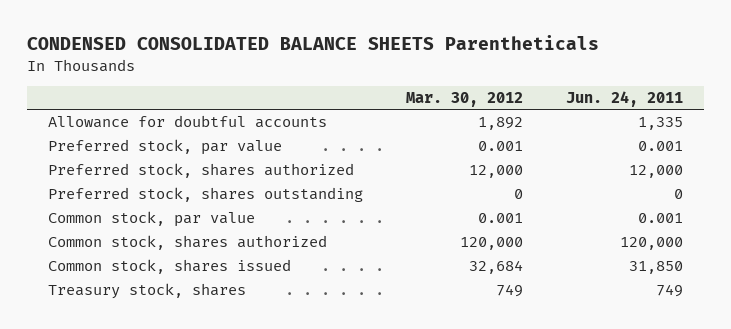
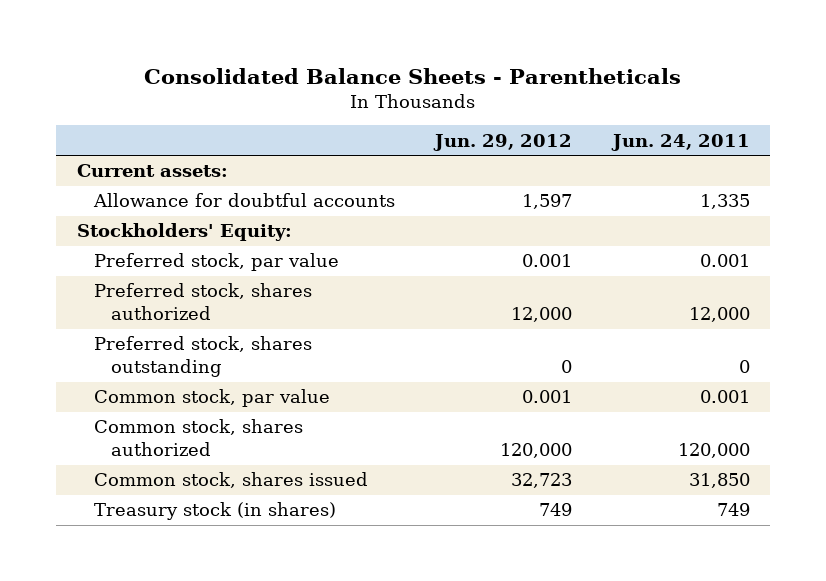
- CONDENSED CONSOLIDATED BALANCE SHEETS Parentheticals
+ Consolidated Balance Sheets - Parentheticals
- | Mar. 30, 2012 | Jun. 24, 2011
+ | Jun. 29, 2012 | Jun. 24, 2011
+ Current assets:
+ Stockholders' Equity:
- Treasury stock, shares | 749 | 749
+ Treasury stock (in shares) | 749 | 749

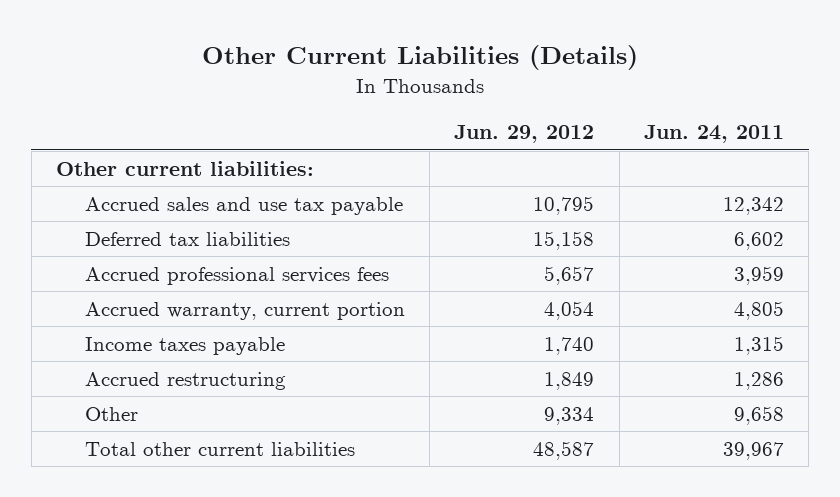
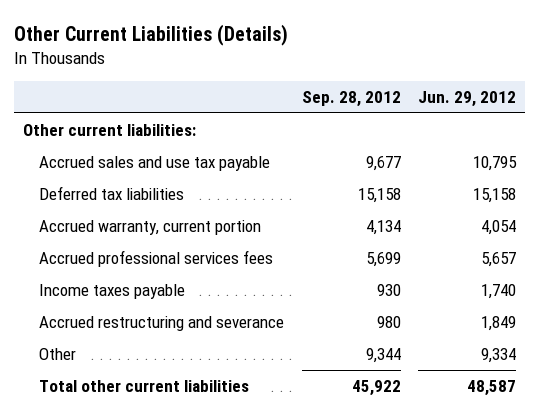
- | Jun. 29, 2012 | Jun. 24, 2011
+ | Sep. 28, 2012 | Jun. 29, 2012
moved down: Accrued professional services fees | 5,699 | 5,657
- Accrued restructuring | 1,849 | 1,286
+ Accrued restructuring and severance | 980 | 1,849

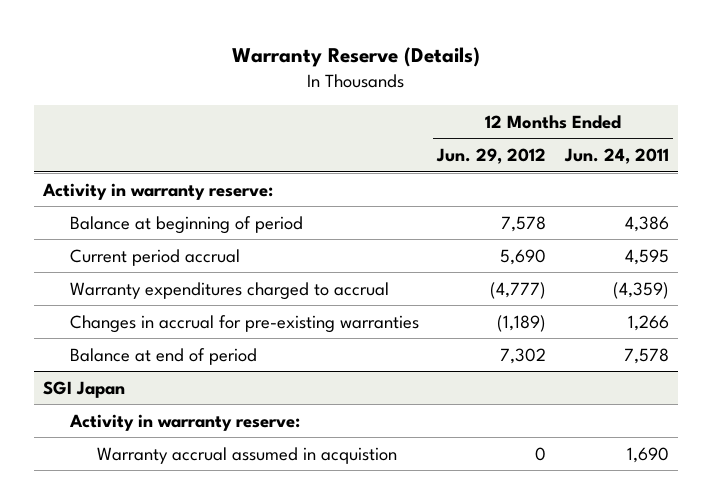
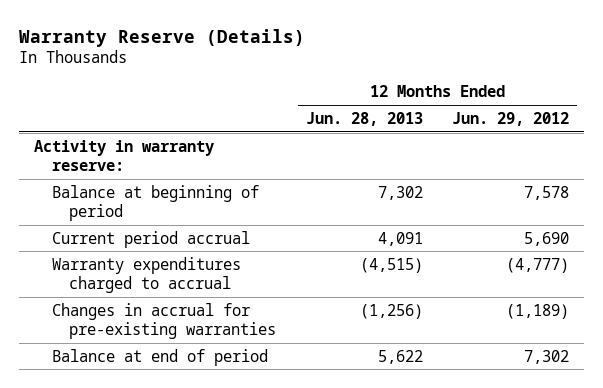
- | 12 Months Ended Jun. 29, 2012 | 12 Months Ended Jun. 24, 2011
+ | 12 Months Ended Jun. 28, 2013 | 12 Months Ended Jun. 29, 2012
- SGI Japan
- Activity in warranty reserve:
- Warranty accrual assumed in acquistion | 0 | 1,690

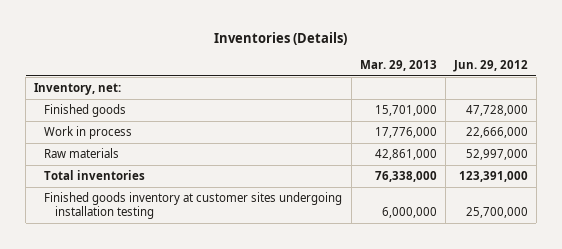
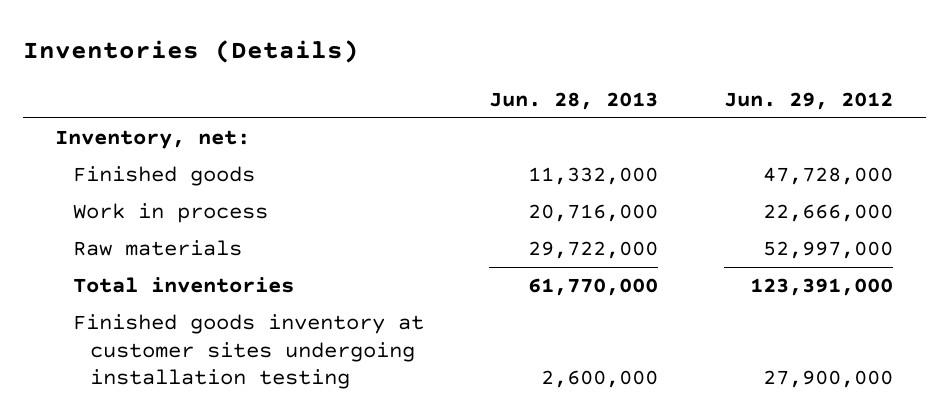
- | Mar. 29, 2013 | Jun. 29, 2012
+ | Jun. 28, 2013 | Jun. 29, 2012
- Finished goods inventory at customer sites undergoing installation testing | 6,000,000 | 25,700,000
+ Finished goods inventory at customer sites undergoing installation testing | 2,600,000 | 27,900,000

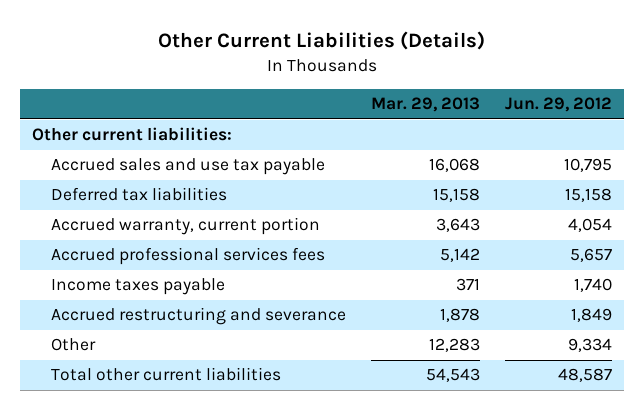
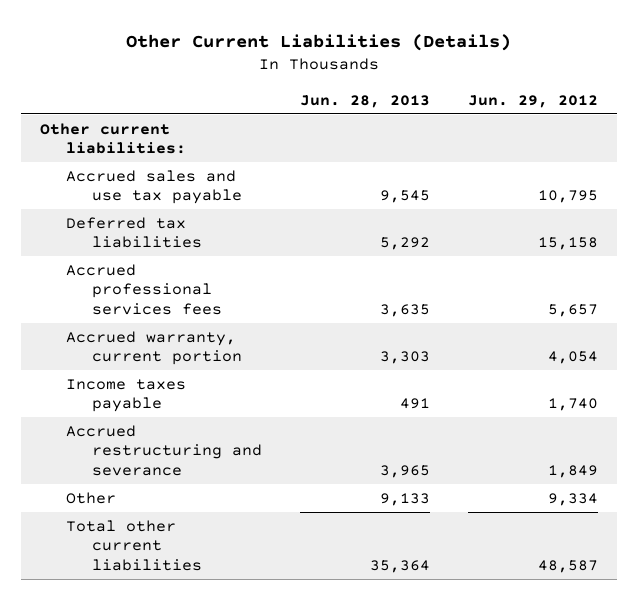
- | Mar. 29, 2013 | Jun. 29, 2012
+ | Jun. 28, 2013 | Jun. 29, 2012
moved down: Accrued warranty, current portion | 3,303 | 4,054

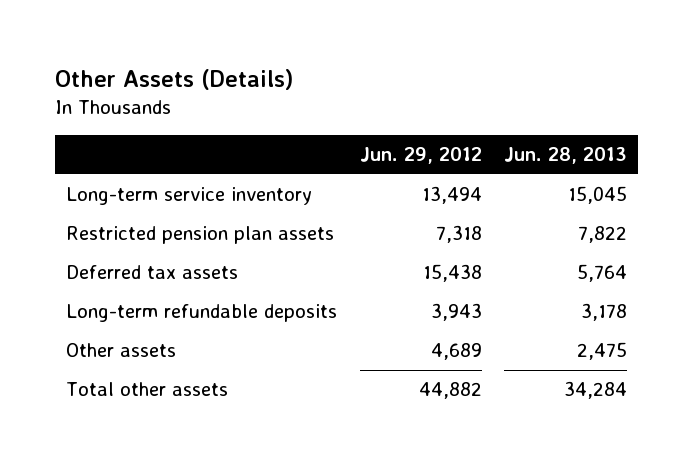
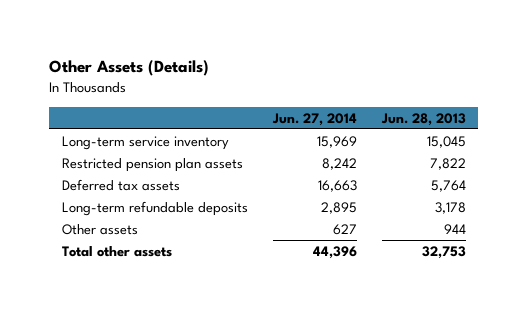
- | Jun. 29, 2012 | Jun. 28, 2013
+ | Jun. 27, 2014 | Jun. 28, 2013
- Other assets | 4,689 | 2,475
- Total other assets | 44,882 | 34,284
+ Other assets | 627 | 944
+ Total other assets | 44,396 | 32,753

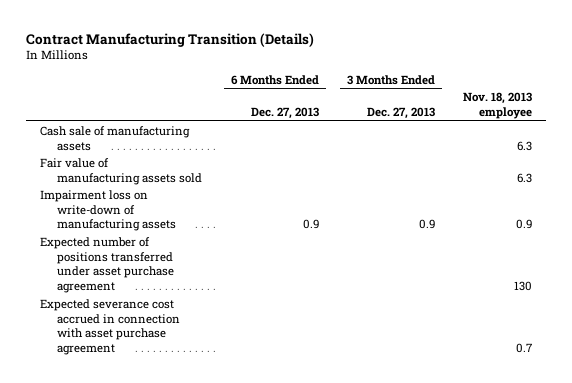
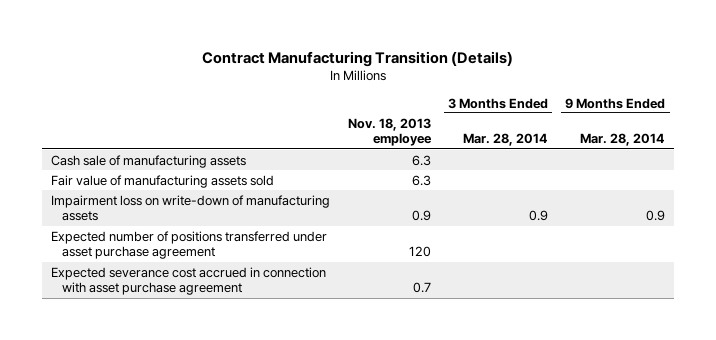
- | 6 Months Ended Dec. 27, 2013 | 3 Months Ended Dec. 27, 2013 | Nov. 18, 2013 employee
+ | Nov. 18, 2013 employee | 3 Months Ended Mar. 28, 2014 | 9 Months Ended Mar. 28, 2014
- Expected number of positions transferred under asset purchase agreement | | | 130
+ Expected number of positions transferred under asset purchase agreement | 120 | |

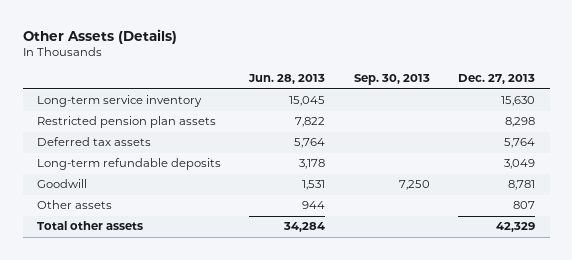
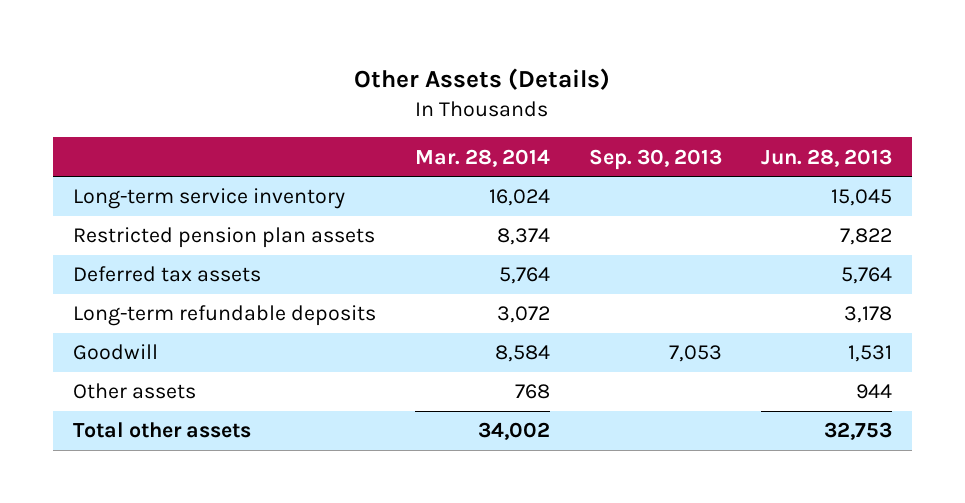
- | Jun. 28, 2013 | Sep. 30, 2013 | Dec. 27, 2013
+ | Mar. 28, 2014 | Sep. 30, 2013 | Jun. 28, 2013
- Goodwill | 1,531 | 7,250 | 8,781
+ Goodwill | 8,584 | 7,053 | 1,531
- Total other assets | 34,284 | | 42,329
+ Total other assets | 34,002 | | 32,753

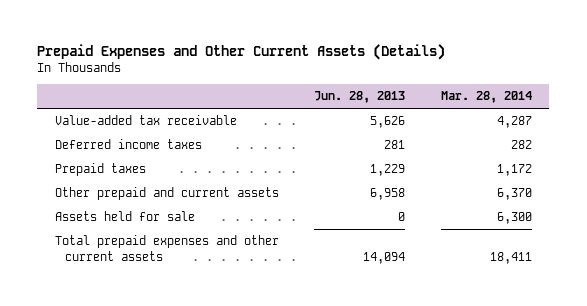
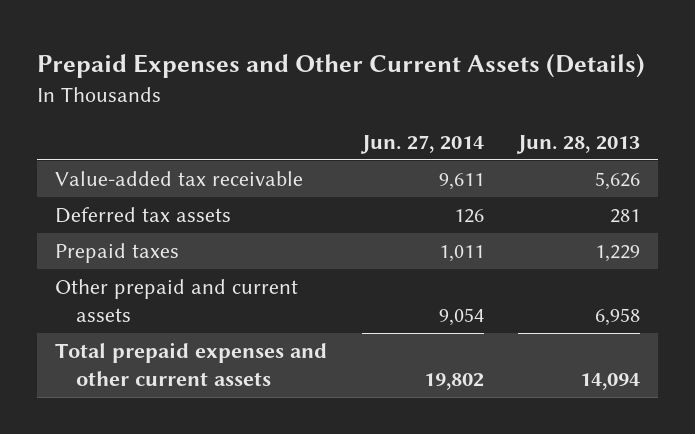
- | Jun. 28, 2013 | Mar. 28, 2014
+ | Jun. 27, 2014 | Jun. 28, 2013
- Deferred income taxes | 281 | 282
+ Deferred tax assets | 126 | 281
- Assets held for sale | 0 | 6,300

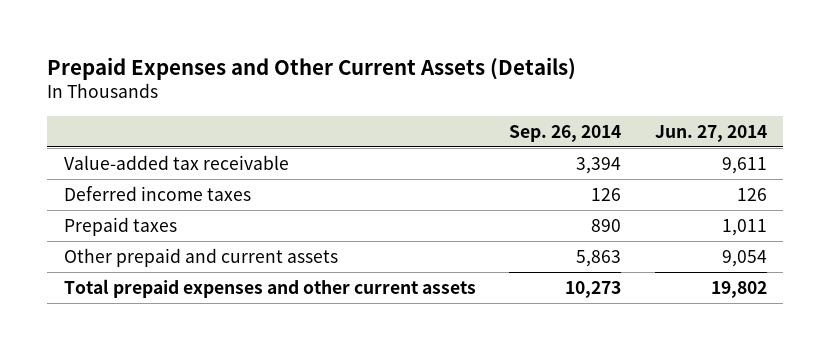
- | Jun. 27, 2014 | Jun. 28, 2013
+ | Sep. 26, 2014 | Jun. 27, 2014
- Deferred tax assets | 126 | 281
+ Deferred income taxes | 126 | 126

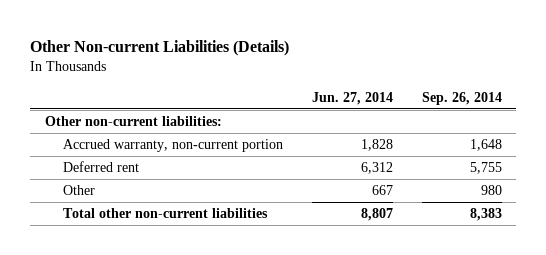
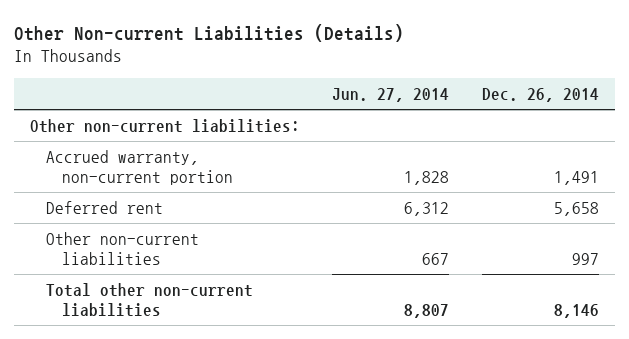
- | Jun. 27, 2014 | Sep. 26, 2014
+ | Jun. 27, 2014 | Dec. 26, 2014
- Other | 667 | 980
+ Other non-current liabilities | 667 | 997

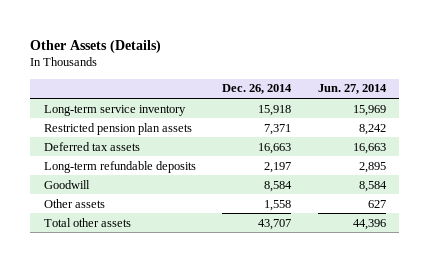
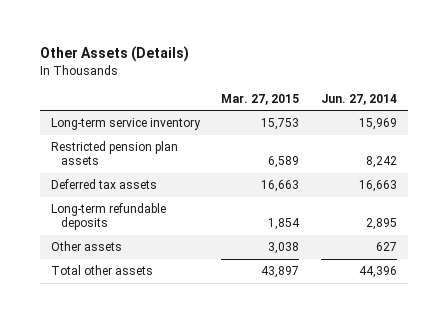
- | Dec. 26, 2014 | Jun. 27, 2014
+ | Mar. 27, 2015 | Jun. 27, 2014
- Goodwill | 8,584 | 8,584

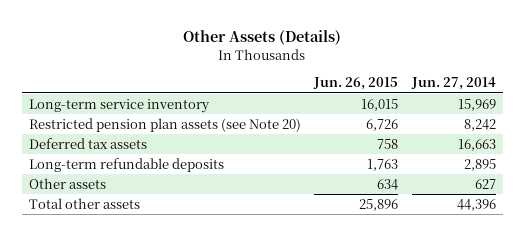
- | Mar. 27, 2015 | Jun. 27, 2014
+ | Jun. 26, 2015 | Jun. 27, 2014
- Restricted pension plan assets | 6,589 | 8,242
+ Restricted pension plan assets (see Note 20) | 6,726 | 8,242

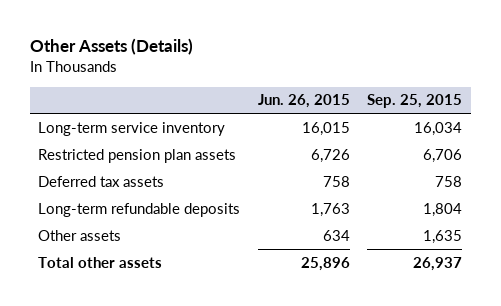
- | Jun. 26, 2015 | Jun. 27, 2014
+ | Jun. 26, 2015 | Sep. 25, 2015
- Restricted pension plan assets (see Note 20) | 6,726 | 8,242
+ Restricted pension plan assets | 6,726 | 6,706

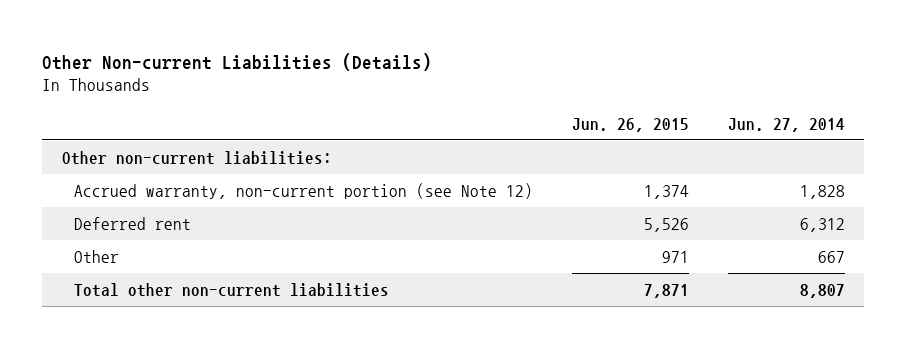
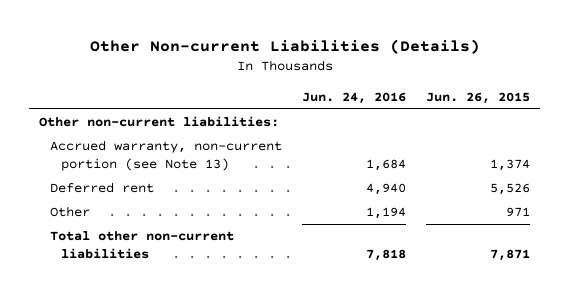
- | Jun. 26, 2015 | Jun. 27, 2014
+ | Jun. 24, 2016 | Jun. 26, 2015
- Accrued warranty, non-current portion (see Note 12) | 1,374 | 1,828
+ Accrued warranty, non-current portion (see Note 13) | 1,684 | 1,374

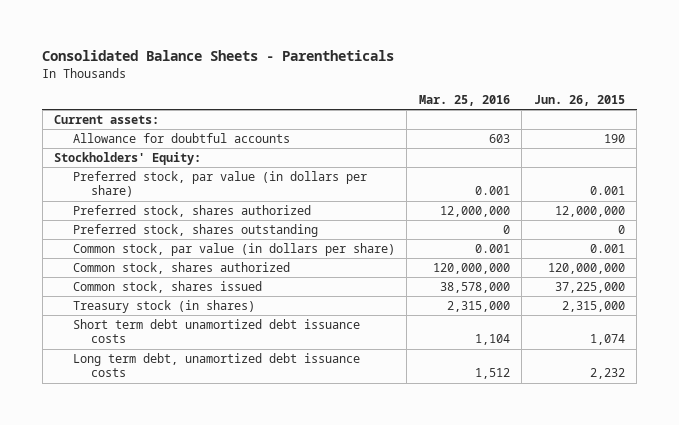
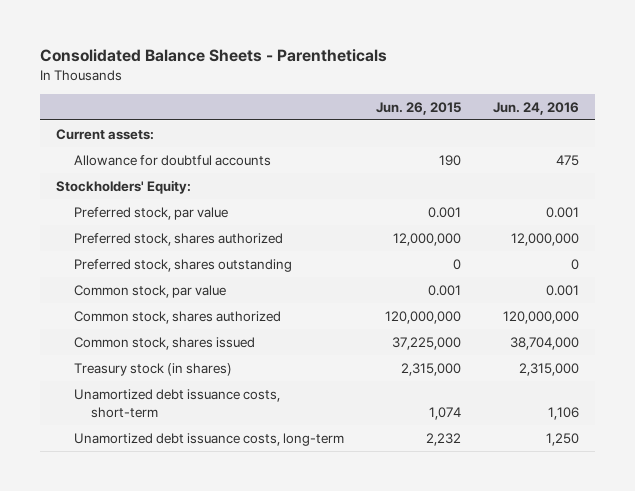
- | Mar. 25, 2016 | Jun. 26, 2015
+ | Jun. 26, 2015 | Jun. 24, 2016
- Preferred stock, par value (in dollars per share) | 0.001 | 0.001
+ Preferred stock, par value | 0.001 | 0.001
- Common stock, par value (in dollars per share) | 0.001 | 0.001
+ Common stock, par value | 0.001 | 0.001
- Short term debt unamortized debt issuance costs | 1,104 | 1,074
- Long term debt, unamortized debt issuance costs | 1,512 | 2,232
+ Unamortized debt issuance costs, short-term | 1,074 | 1,106
+ Unamortized debt issuance costs, long-term | 2,232 | 1,250

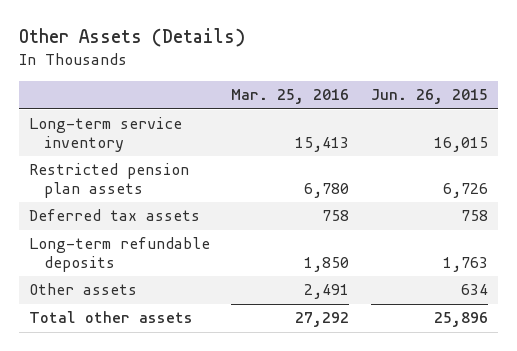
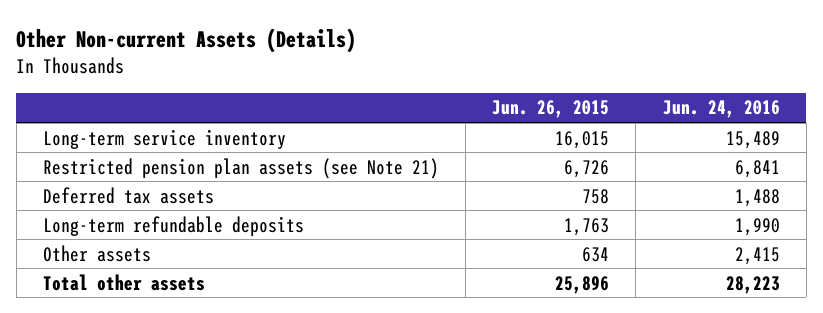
- Other Assets (Details)
+ Other Non-current Assets (Details)
- | Mar. 25, 2016 | Jun. 26, 2015
+ | Jun. 26, 2015 | Jun. 24, 2016
- Restricted pension plan assets | 6,780 | 6,726
+ Restricted pension plan assets (see Note 21) | 6,726 | 6,841

